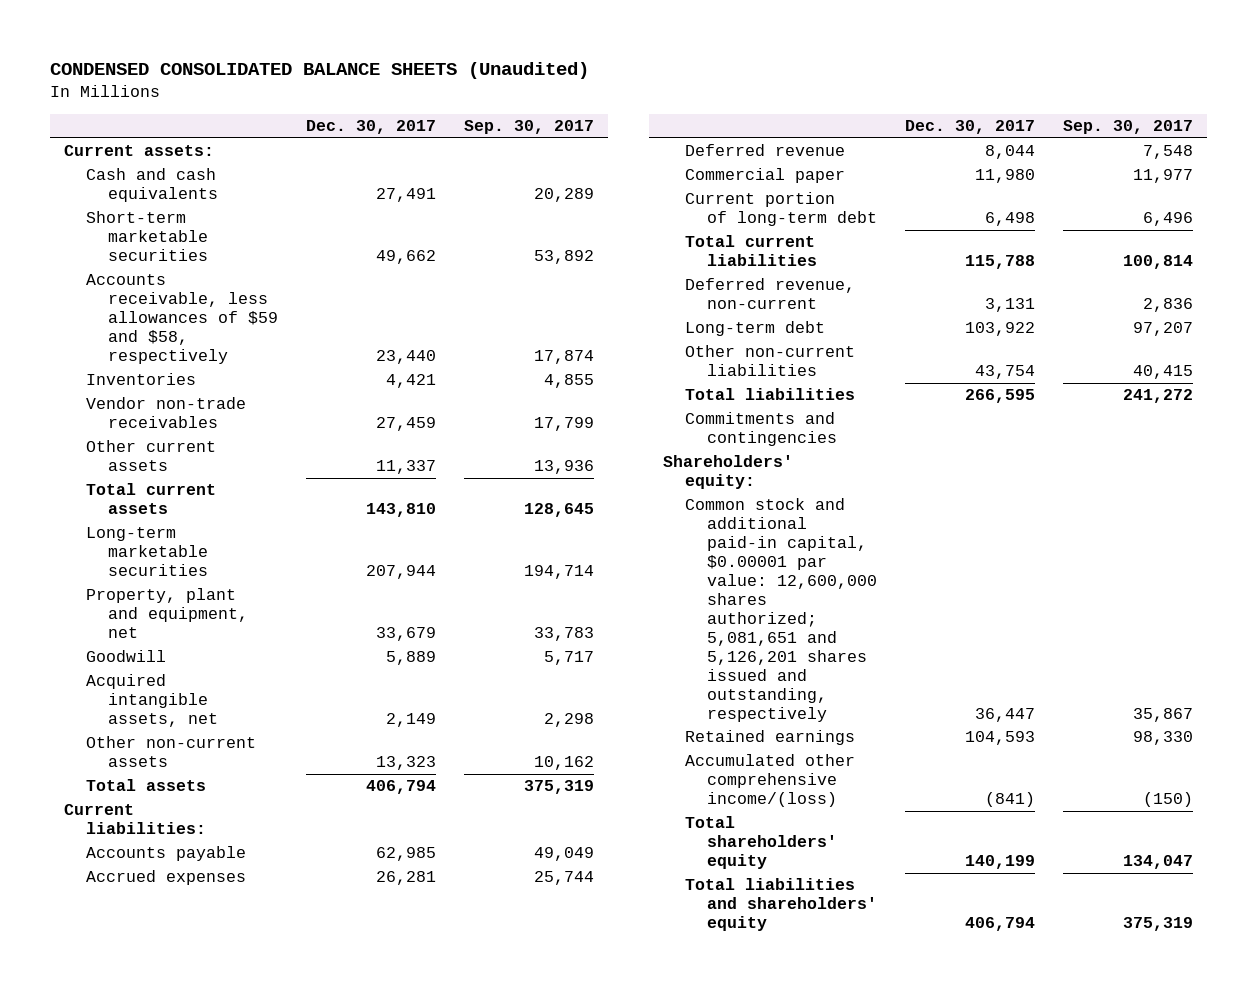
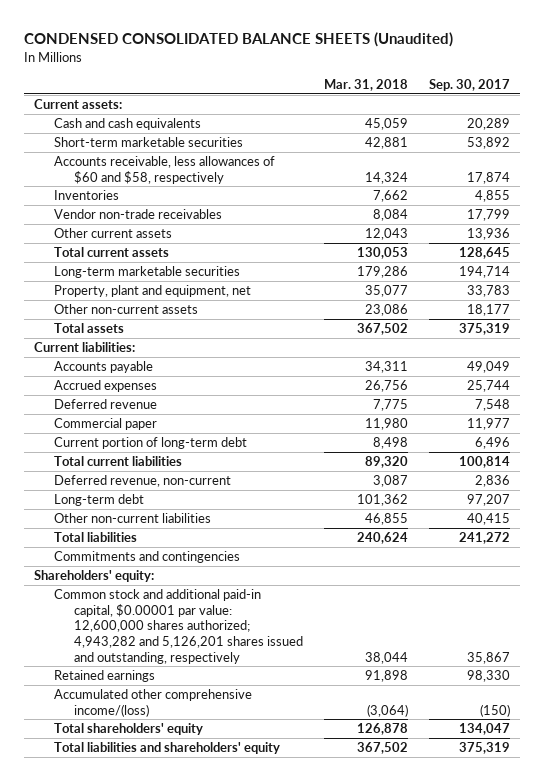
- | Dec. 30, 2017 | Sep. 30, 2017
+ | Mar. 31, 2018 | Sep. 30, 2017
- Accounts receivable, less allowances of $59 and $58, respectively | 23,440 | 17,874
+ Accounts receivable, less allowances of $60 and $58, respectively | 14,324 | 17,874
- Goodwill | 5,889 | 5,717
- Acquired intangible assets, net | 2,149 | 2,298
- Other non-current assets | 13,323 | 10,162
+ Other non-current assets | 23,086 | 18,177
- Common stock and additional paid-in capital, $0.00001 par value: 12,600,000 shares authorized; 5,081,651 and 5,126,201 shares issued and outstanding, respectively | 36,447 | 35,867
+ Common stock and additional paid-in capital, $0.00001 par value: 12,600,000 shares authorized; 4,943,282 and 5,126,201 shares issued and outstanding, respectively | 38,044 | 35,867

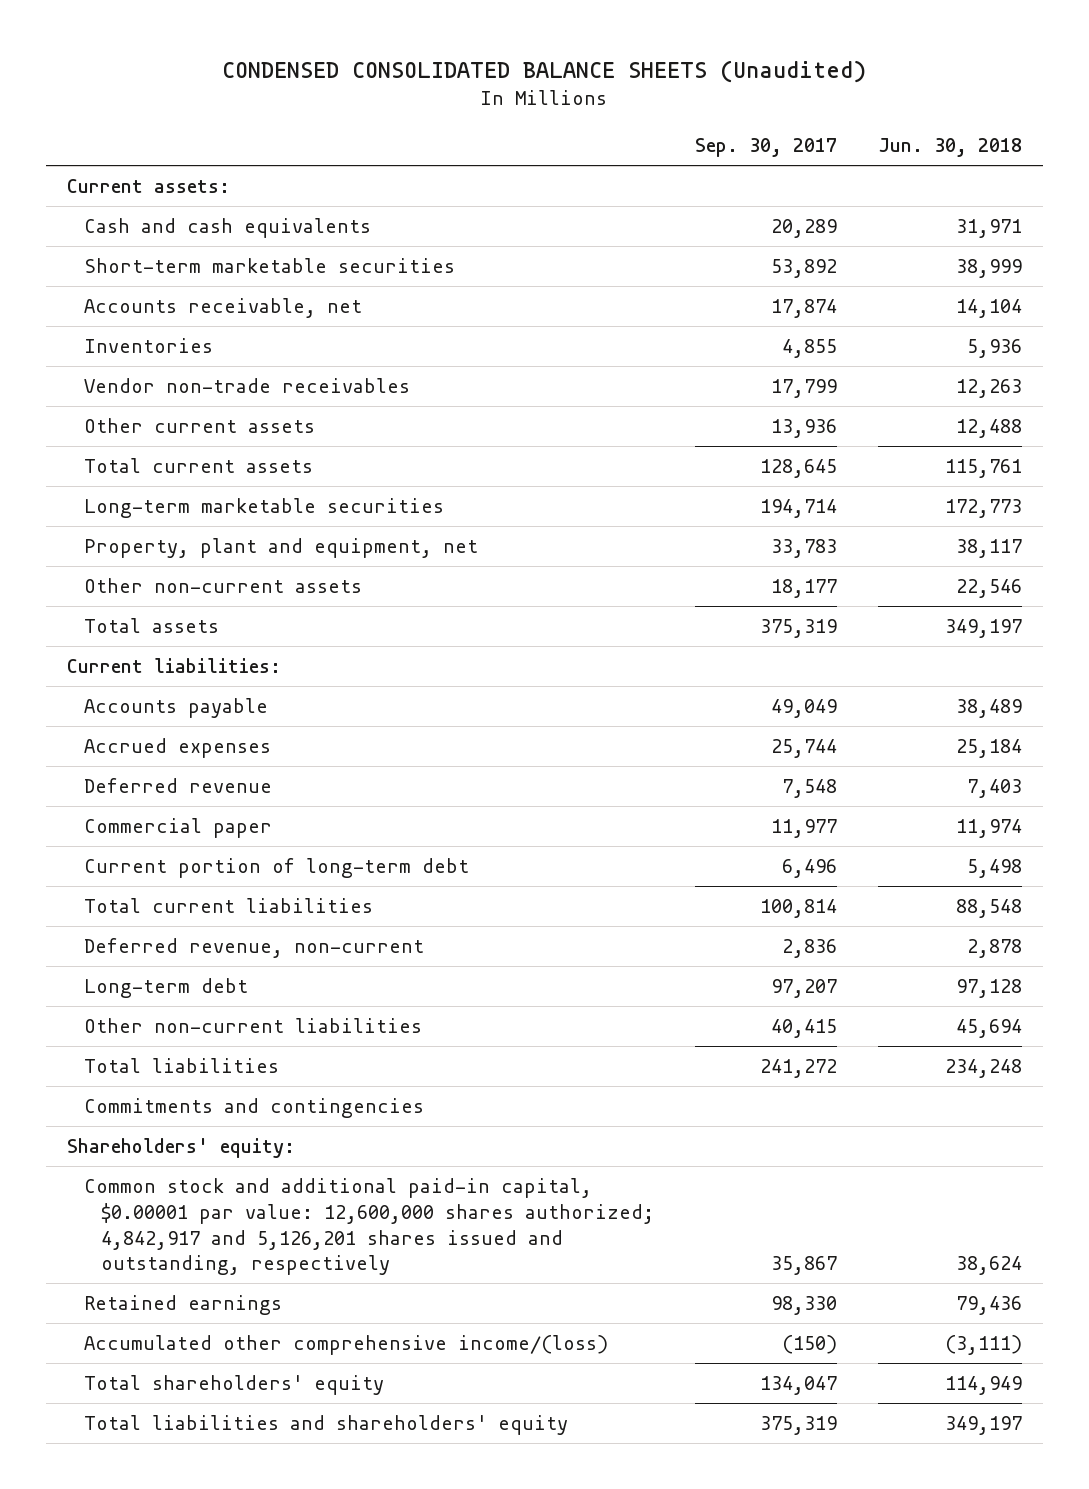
- | Mar. 31, 2018 | Sep. 30, 2017
+ | Sep. 30, 2017 | Jun. 30, 2018
- Accounts receivable, less allowances of $60 and $58, respectively | 14,324 | 17,874
+ Accounts receivable, net | 17,874 | 14,104
- Common stock and additional paid-in capital, $0.00001 par value: 12,600,000 shares authorized; 4,943,282 and 5,126,201 shares issued and outstanding, respectively | 38,044 | 35,867
+ Common stock and additional paid-in capital, $0.00001 par value: 12,600,000 shares authorized; 4,842,917 and 5,126,201 shares issued and outstanding, respectively | 35,867 | 38,624

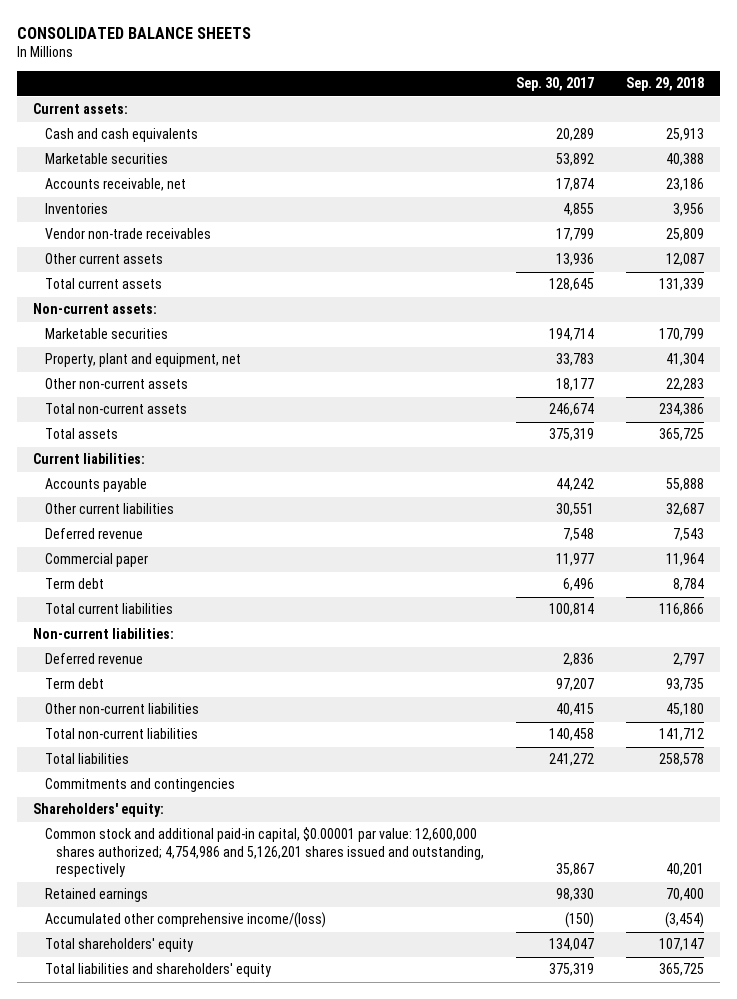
- CONDENSED CONSOLIDATED BALANCE SHEETS (Unaudited)
+ CONSOLIDATED BALANCE SHEETS
- | Sep. 30, 2017 | Jun. 30, 2018
+ | Sep. 30, 2017 | Sep. 29, 2018
- Short-term marketable securities | 53,892 | 38,999
+ Marketable securities | 53,892 | 40,388
- Long-term marketable securities | 194,714 | 172,773
+ Non-current assets:
+ Marketable securities | 194,714 | 170,799
+ Total non-current assets | 246,674 | 234,386
- Accounts payable | 49,049 | 38,489
- Accrued expenses | 25,744 | 25,184
+ Accounts payable | 44,242 | 55,888
+ Other current liabilities | 30,551 | 32,687
- Current portion of long-term debt | 6,496 | 5,498
+ Term debt | 6,496 | 8,784
- Deferred revenue, non-current | 2,836 | 2,878
- Long-term debt | 97,207 | 97,128
+ Non-current liabilities:
+ Deferred revenue | 2,836 | 2,797
+ Term debt | 97,207 | 93,735
+ Total non-current liabilities | 140,458 | 141,712
- Common stock and additional paid-in capital, $0.00001 par value: 12,600,000 shares authorized; 4,842,917 and 5,126,201 shares issued and outstanding, respectively | 35,867 | 38,624
+ Common stock and additional paid-in capital, $0.00001 par value: 12,600,000 shares authorized; 4,754,986 and 5,126,201 shares issued and outstanding, respectively | 35,867 | 40,201

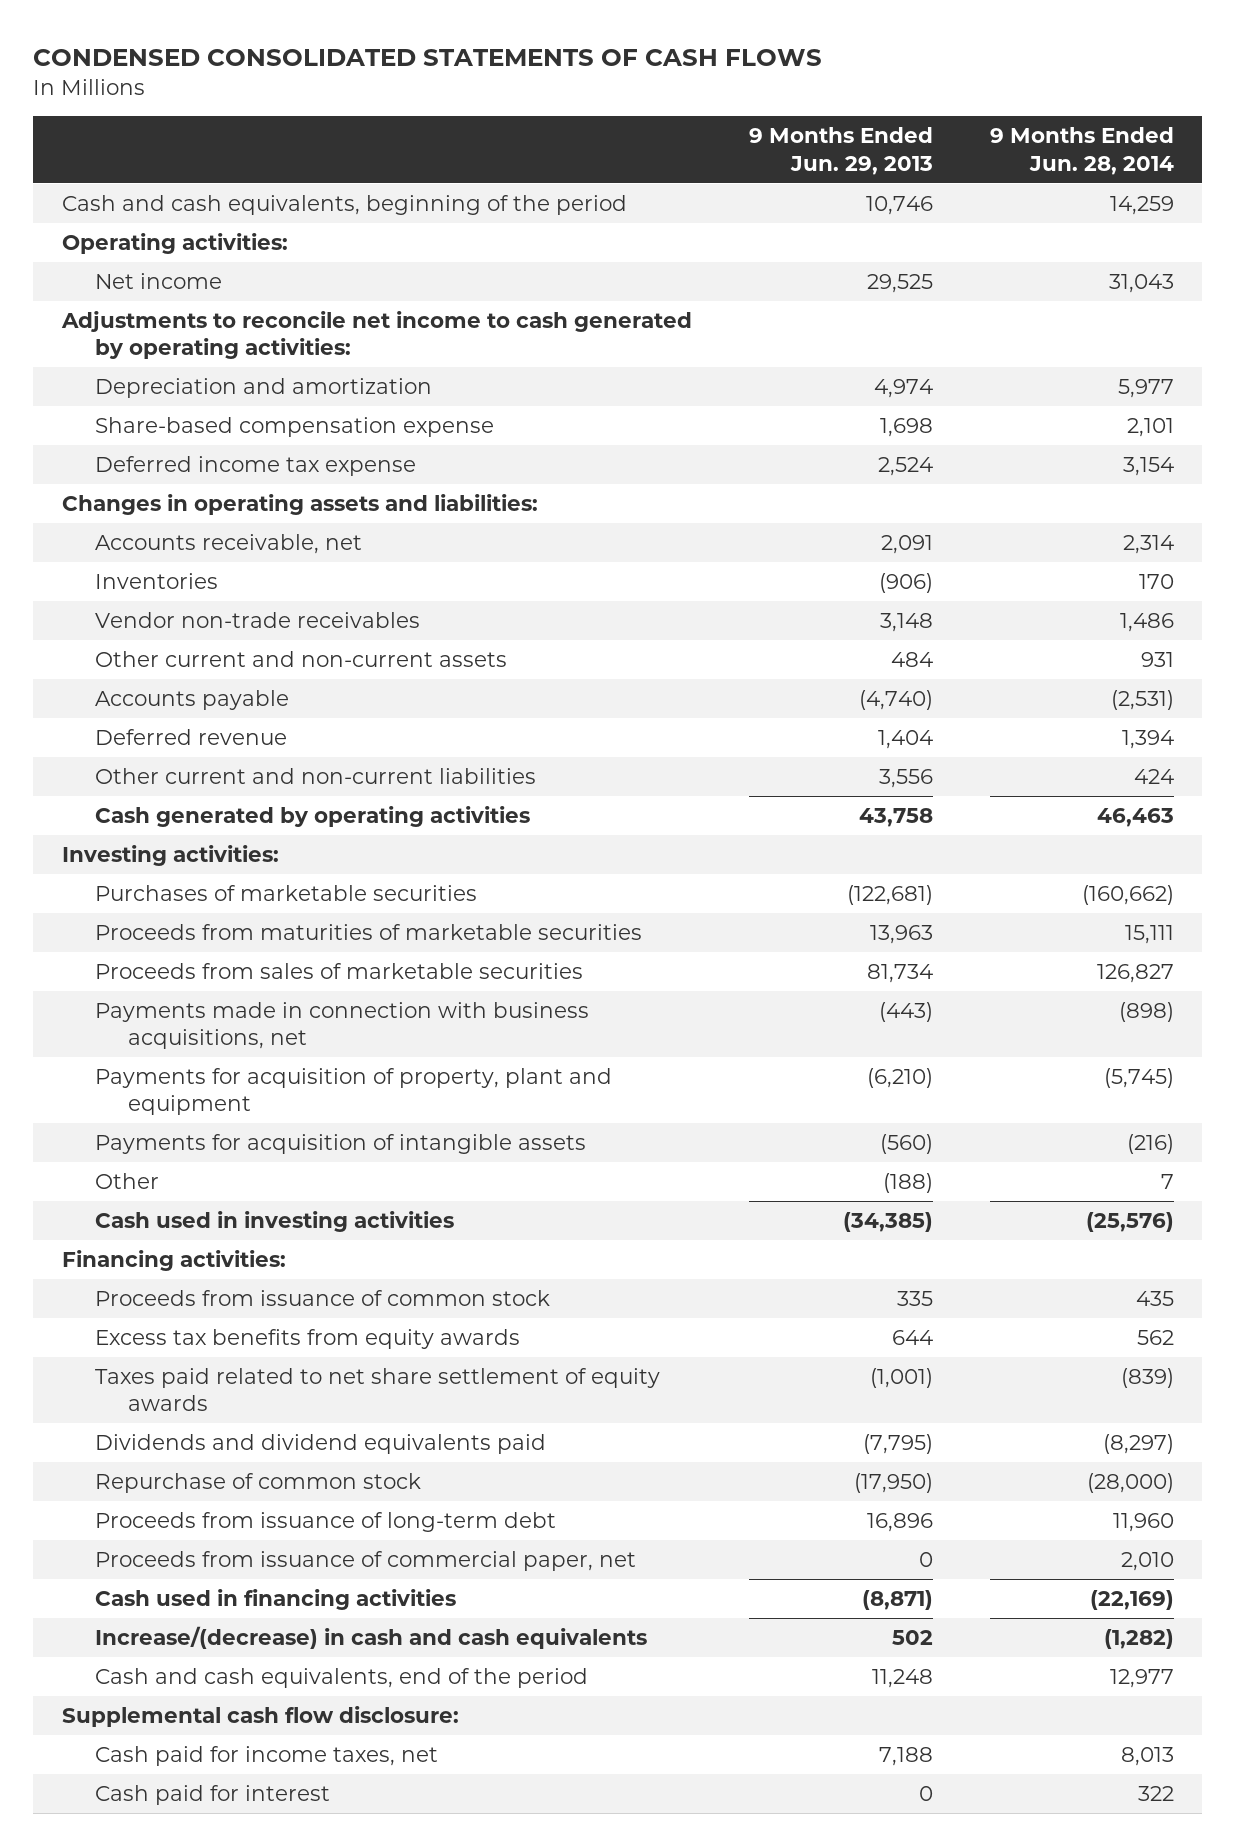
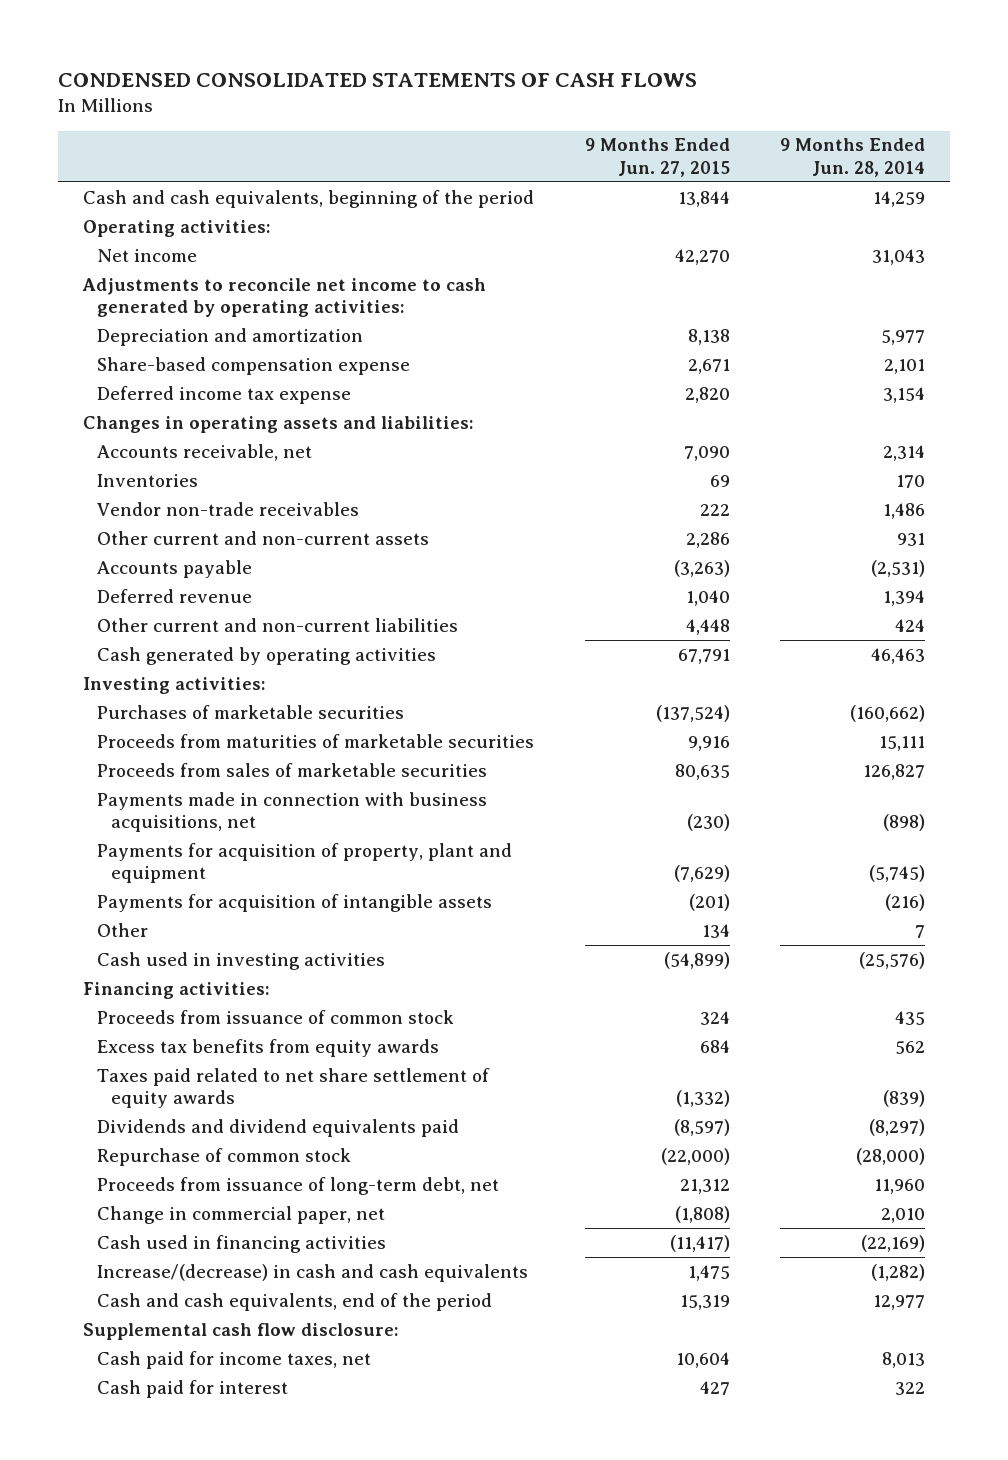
- | 9 Months Ended Jun. 29, 2013 | 9 Months Ended Jun. 28, 2014
+ | 9 Months Ended Jun. 27, 2015 | 9 Months Ended Jun. 28, 2014
- Proceeds from issuance of long-term debt | 16,896 | 11,960
- Proceeds from issuance of commercial paper, net | 0 | 2,010
+ Proceeds from issuance of long-term debt, net | 21,312 | 11,960
+ Change in commercial paper, net | (1,808) | 2,010

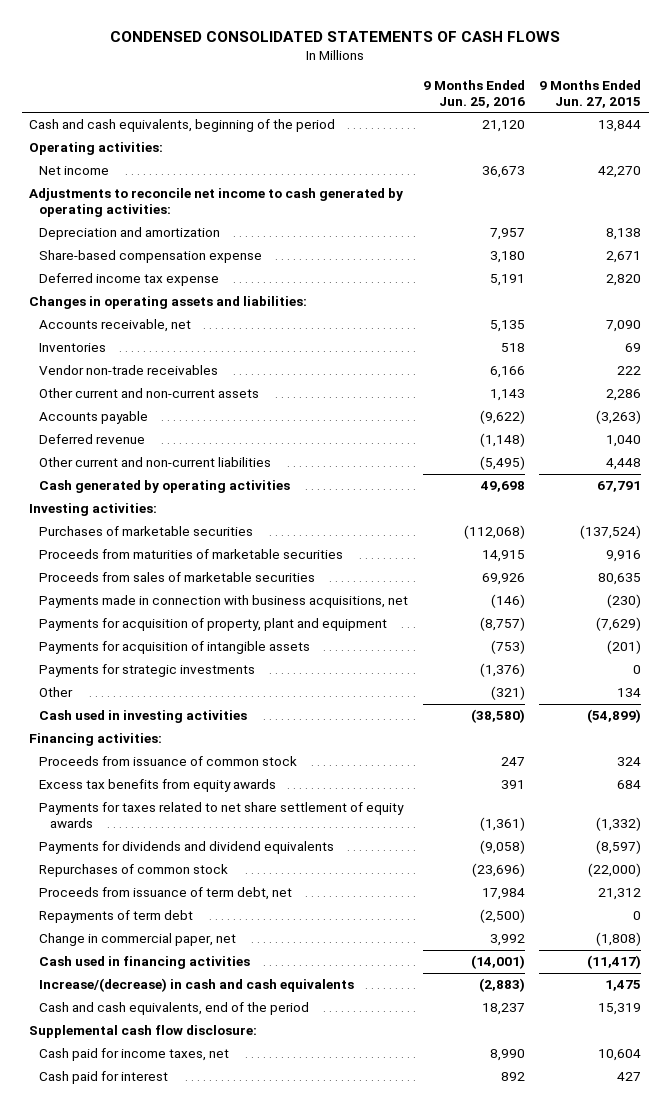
- | 9 Months Ended Jun. 27, 2015 | 9 Months Ended Jun. 28, 2014
+ | 9 Months Ended Jun. 25, 2016 | 9 Months Ended Jun. 27, 2015
+ Payments for strategic investments | (1,376) | 0
- Taxes paid related to net share settlement of equity awards | (1,332) | (839)
- Dividends and dividend equivalents paid | (8,597) | (8,297)
- Repurchase of common stock | (22,000) | (28,000)
- Proceeds from issuance of long-term debt, net | 21,312 | 11,960
+ Payments for taxes related to net share settlement of equity awards | (1,361) | (1,332)
+ Payments for dividends and dividend equivalents | (9,058) | (8,597)
+ Repurchases of common stock | (23,696) | (22,000)
+ Proceeds from issuance of term debt, net | 17,984 | 21,312
+ Repayments of term debt | (2,500) | 0

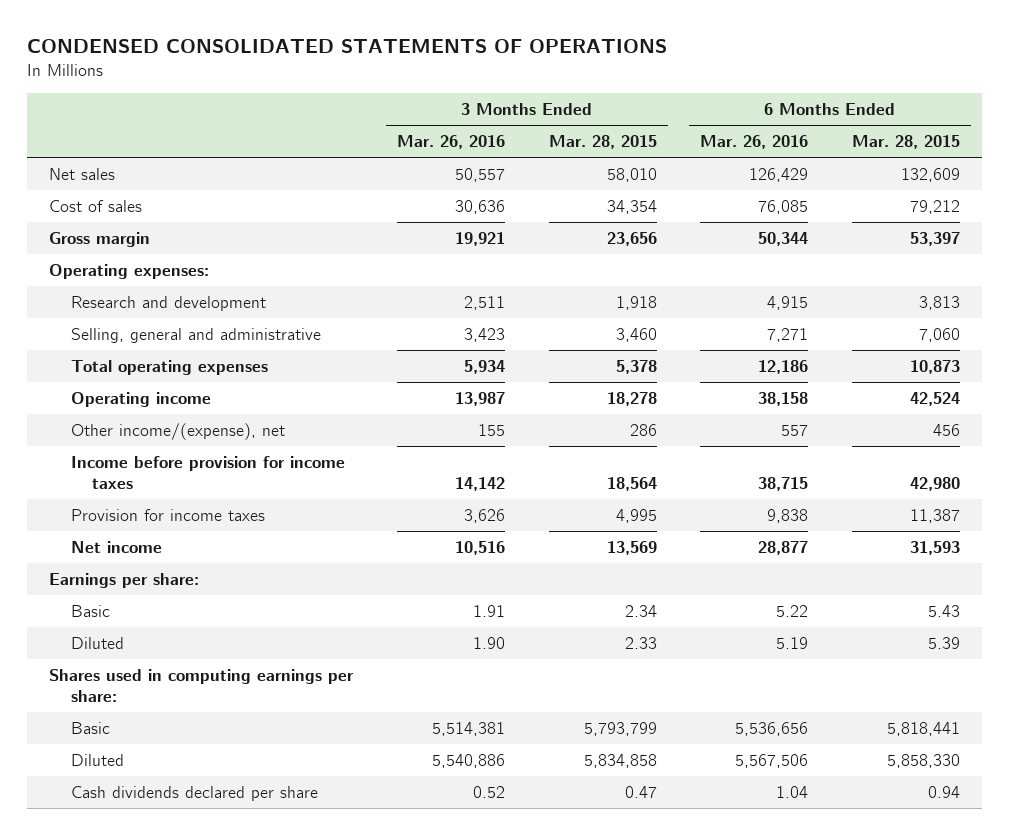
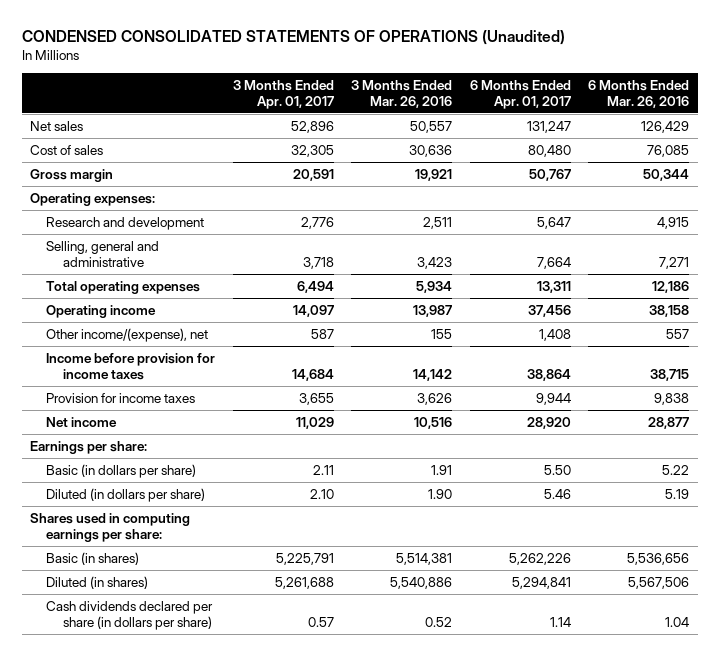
- CONDENSED CONSOLIDATED STATEMENTS OF OPERATIONS
+ CONDENSED CONSOLIDATED STATEMENTS OF OPERATIONS (Unaudited)
- | 3 Months Ended Mar. 26, 2016 | 3 Months Ended Mar. 28, 2015 | 6 Months Ended Mar. 26, 2016 | 6 Months Ended Mar. 28, 2015
+ | 3 Months Ended Apr. 01, 2017 | 3 Months Ended Mar. 26, 2016 | 6 Months Ended Apr. 01, 2017 | 6 Months Ended Mar. 26, 2016
- Basic | 1.91 | 2.34 | 5.22 | 5.43
- Diluted | 1.90 | 2.33 | 5.19 | 5.39
+ Basic (in dollars per share) | 2.11 | 1.91 | 5.50 | 5.22
+ Diluted (in dollars per share) | 2.10 | 1.90 | 5.46 | 5.19
- Basic | 5,514,381 | 5,793,799 | 5,536,656 | 5,818,441
- Diluted | 5,540,886 | 5,834,858 | 5,567,506 | 5,858,330
- Cash dividends declared per share | 0.52 | 0.47 | 1.04 | 0.94
+ Basic (in shares) | 5,225,791 | 5,514,381 | 5,262,226 | 5,536,656
+ Diluted (in shares) | 5,261,688 | 5,540,886 | 5,294,841 | 5,567,506
+ Cash dividends declared per share (in dollars per share) | 0.57 | 0.52 | 1.14 | 1.04

